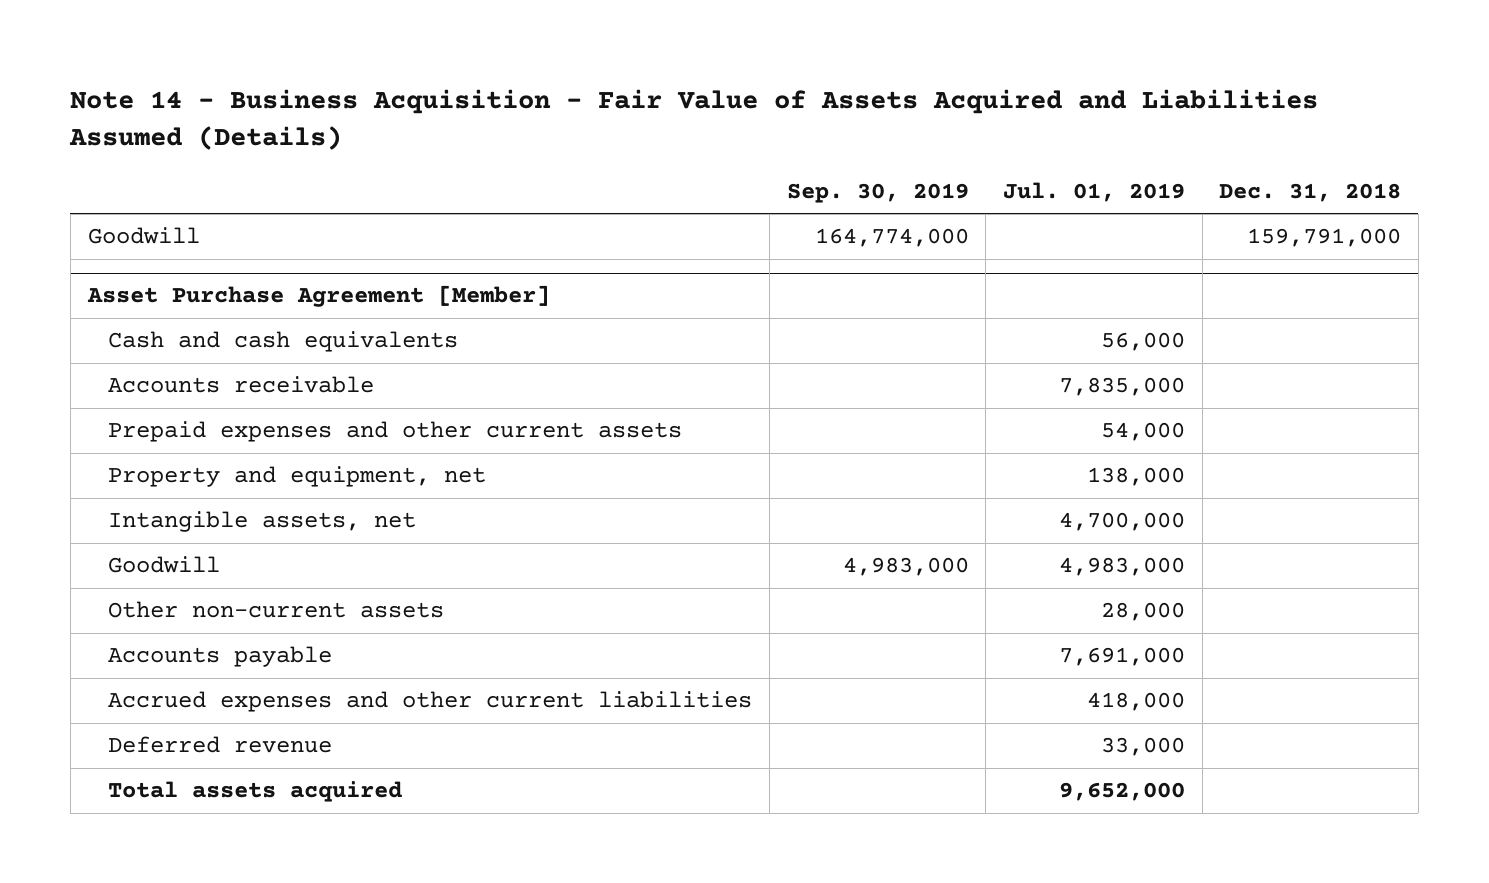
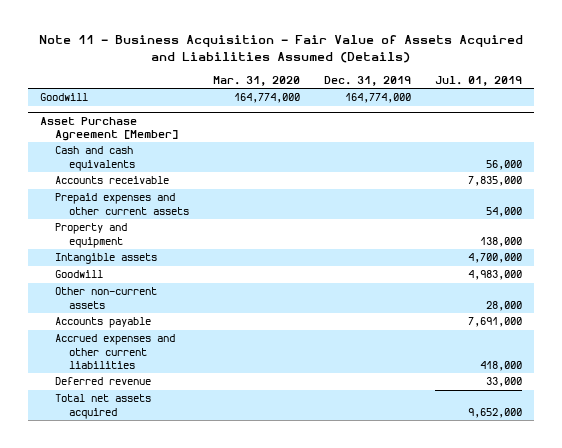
- Note 14 - Business Acquisition - Fair Value of Assets Acquired and Liabilities Assumed (Details)
+ Note 11 - Business Acquisition - Fair Value of Assets Acquired and Liabilities Assumed (Details)
- | Sep. 30, 2019 | Jul. 01, 2019 | Dec. 31, 2018
+ | Mar. 31, 2020 | Dec. 31, 2019 | Jul. 01, 2019
@ Asset Purchase Agreement [Member]
- Property and equipment, net | | 138,000 |
- Intangible assets, net | | 4,700,000 |
+ Property and equipment | | | 138,000
+ Intangible assets | | | 4,700,000
- Total assets acquired | | 9,652,000 |
+ Total net assets acquired | | | 9,652,000

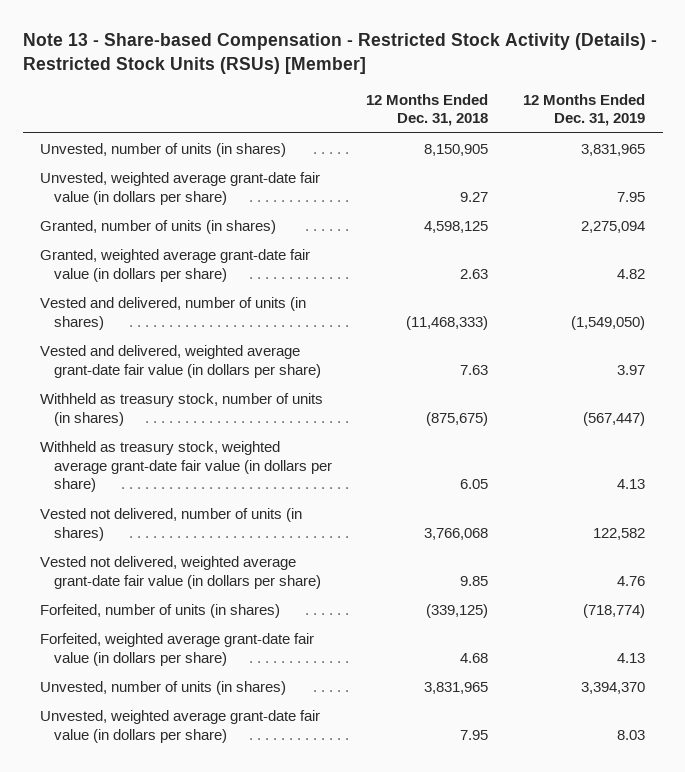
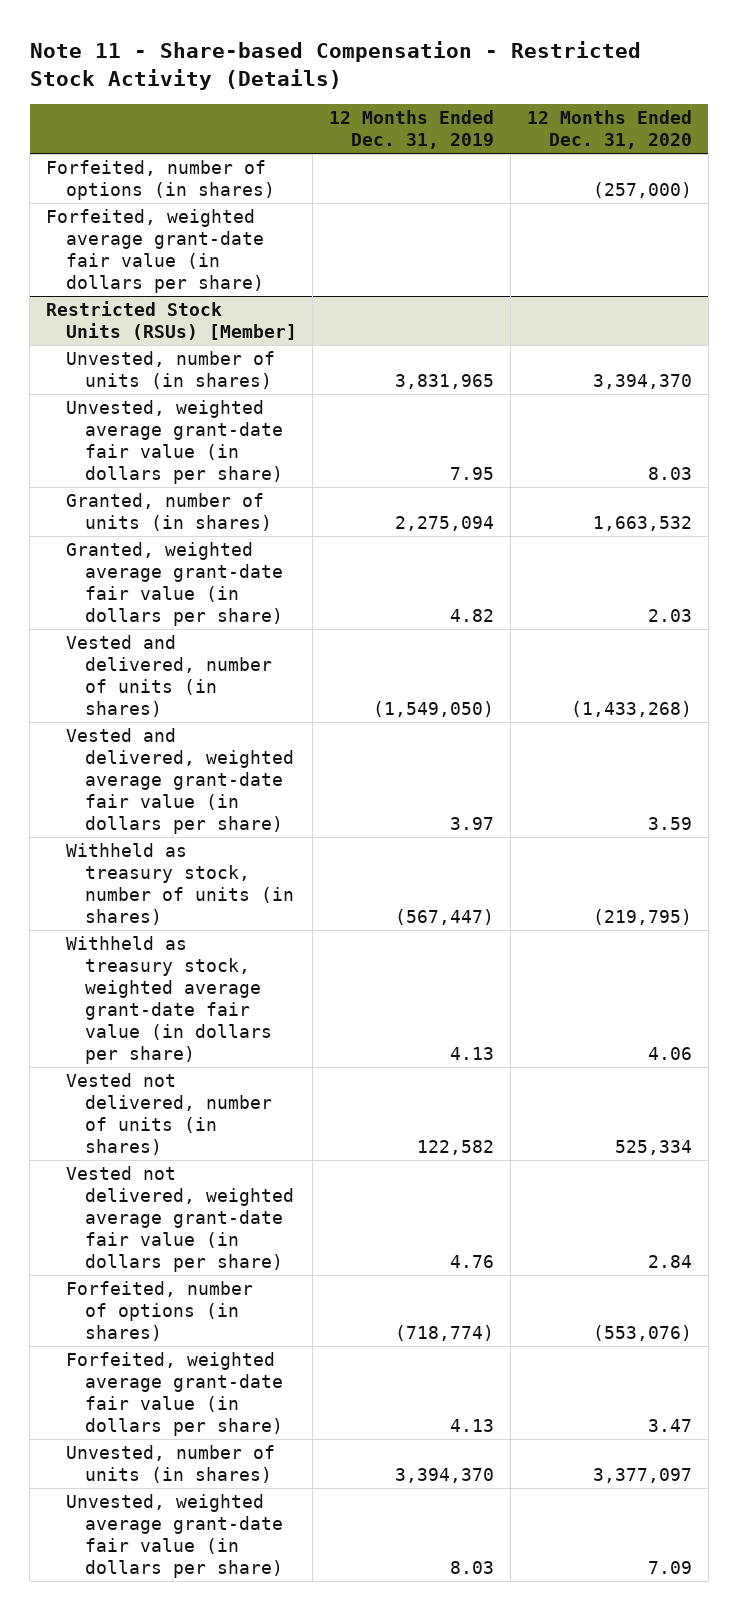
- Note 13 - Share-based Compensation - Restricted Stock Activity (Details) - Restricted Stock Units (RSUs) [Member]
+ Note 11 - Share-based Compensation - Restricted Stock Activity (Details)
- | 12 Months Ended Dec. 31, 2018 | 12 Months Ended Dec. 31, 2019
+ | 12 Months Ended Dec. 31, 2019 | 12 Months Ended Dec. 31, 2020
+ Forfeited, number of options (in shares) | | (257,000)
+ Forfeited, weighted average grant-date fair value (in dollars per share)
+ Restricted Stock Units (RSUs) [Member]
- Forfeited, number of units (in shares) | (339,125) | (718,774)
+ Forfeited, number of options (in shares) | (718,774) | (553,076)

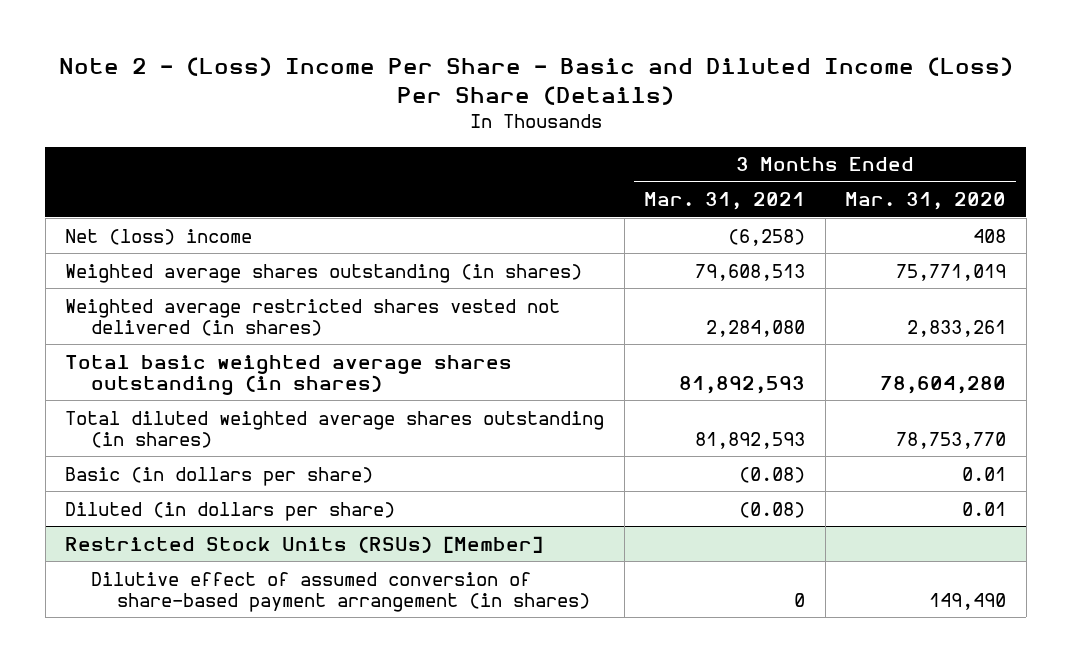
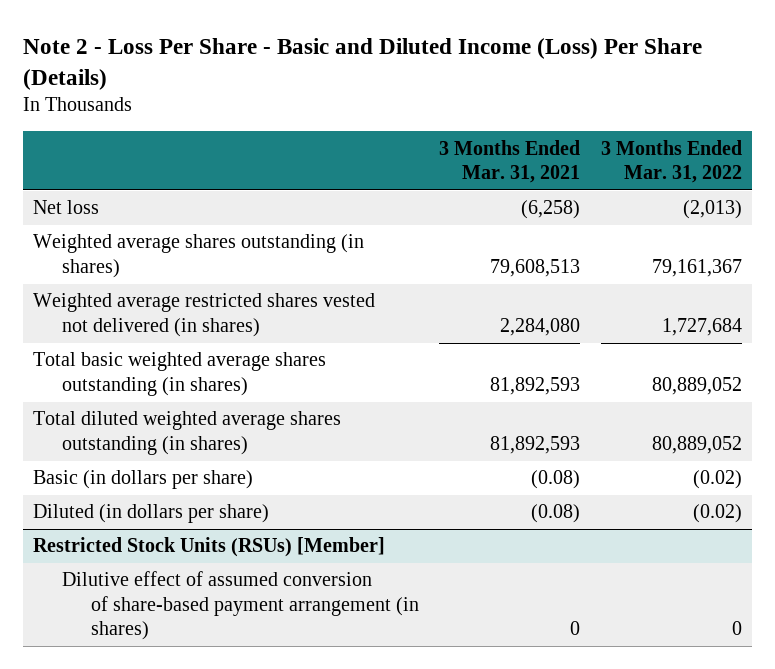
- Note 2 - (Loss) Income Per Share - Basic and Diluted Income (Loss) Per Share (Details)
+ Note 2 - Loss Per Share - Basic and Diluted Income (Loss) Per Share (Details)
- | 3 Months Ended Mar. 31, 2021 | 3 Months Ended Mar. 31, 2020
+ | 3 Months Ended Mar. 31, 2021 | 3 Months Ended Mar. 31, 2022
- Net (loss) income | (6,258) | 408
+ Net loss | (6,258) | (2,013)

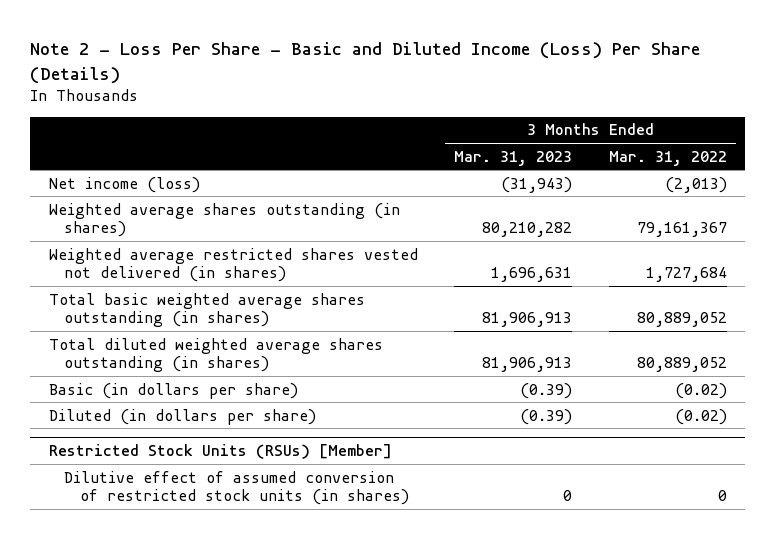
- | 3 Months Ended Mar. 31, 2021 | 3 Months Ended Mar. 31, 2022
+ | 3 Months Ended Mar. 31, 2023 | 3 Months Ended Mar. 31, 2022
- Net loss | (6,258) | (2,013)
+ Net income (loss) | (31,943) | (2,013)
@ Restricted Stock Units (RSUs) [Member]
- Dilutive effect of assumed conversion of share-based payment arrangement (in shares) | 0 | 0
+ Dilutive effect of assumed conversion of restricted stock units (in shares) | 0 | 0

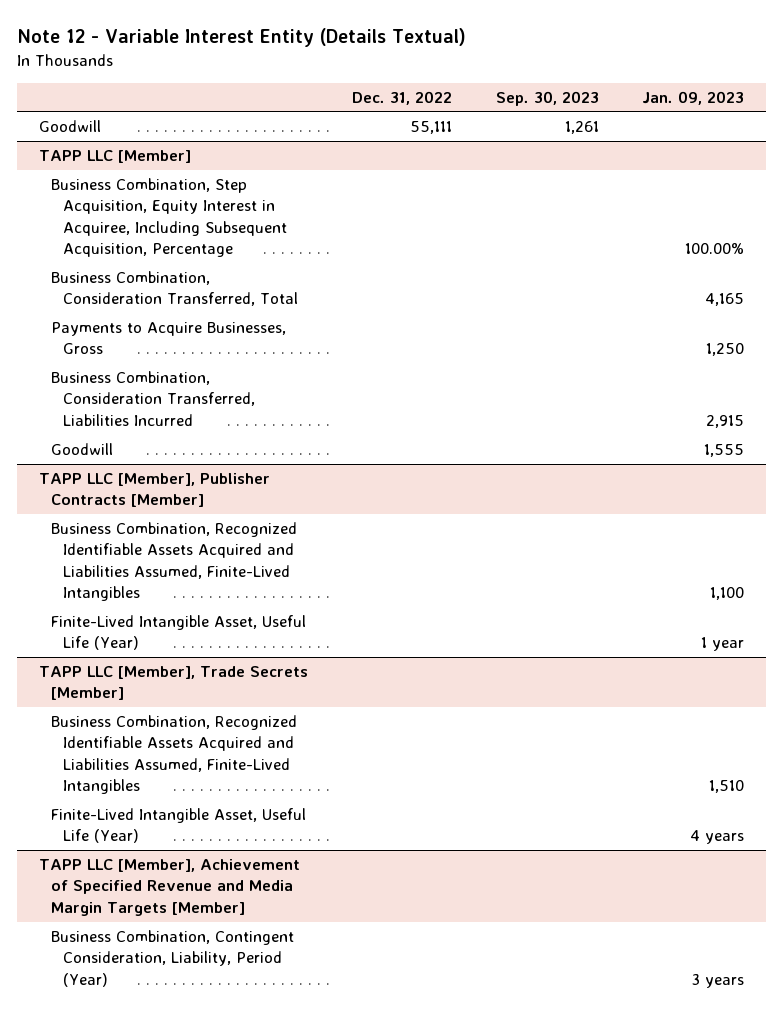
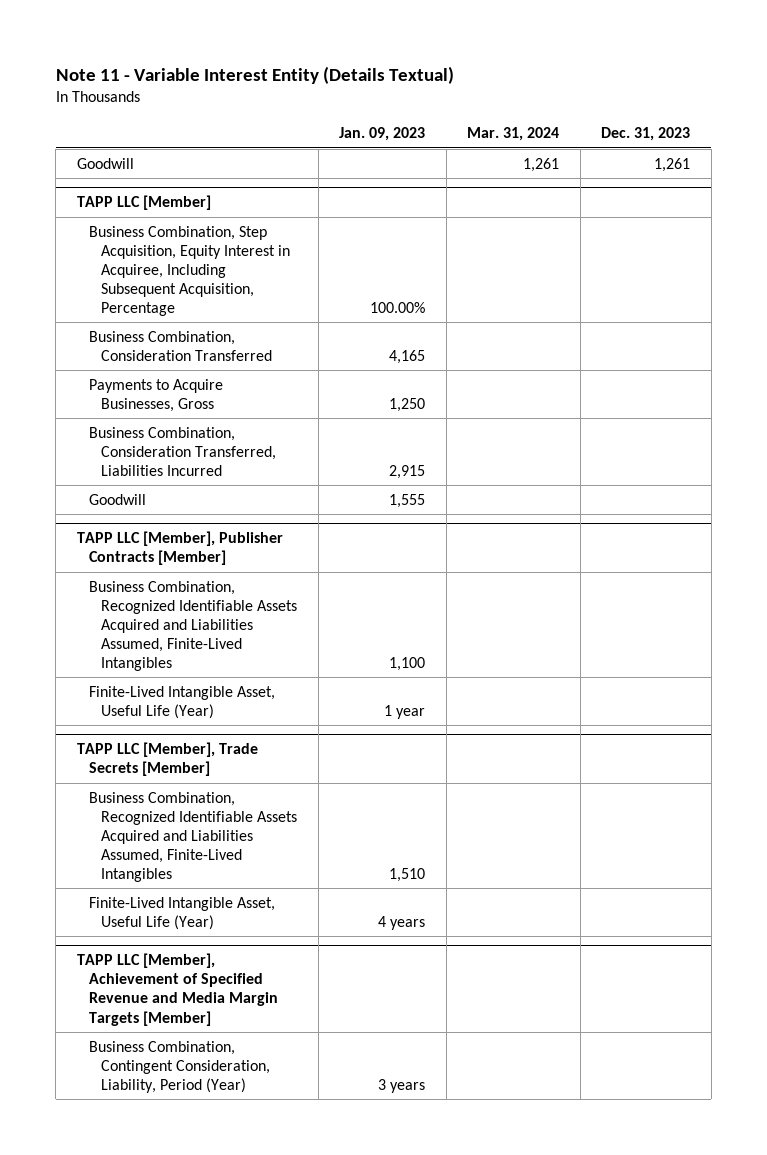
- Note 12 - Variable Interest Entity (Details Textual)
+ Note 11 - Variable Interest Entity (Details Textual)
- | Dec. 31, 2022 | Sep. 30, 2023 | Jan. 09, 2023
+ | Jan. 09, 2023 | Mar. 31, 2024 | Dec. 31, 2023
@ TAPP LLC [Member]
- Business Combination, Consideration Transferred, Total | | | 4,165
+ Business Combination, Consideration Transferred | 4,165 | |

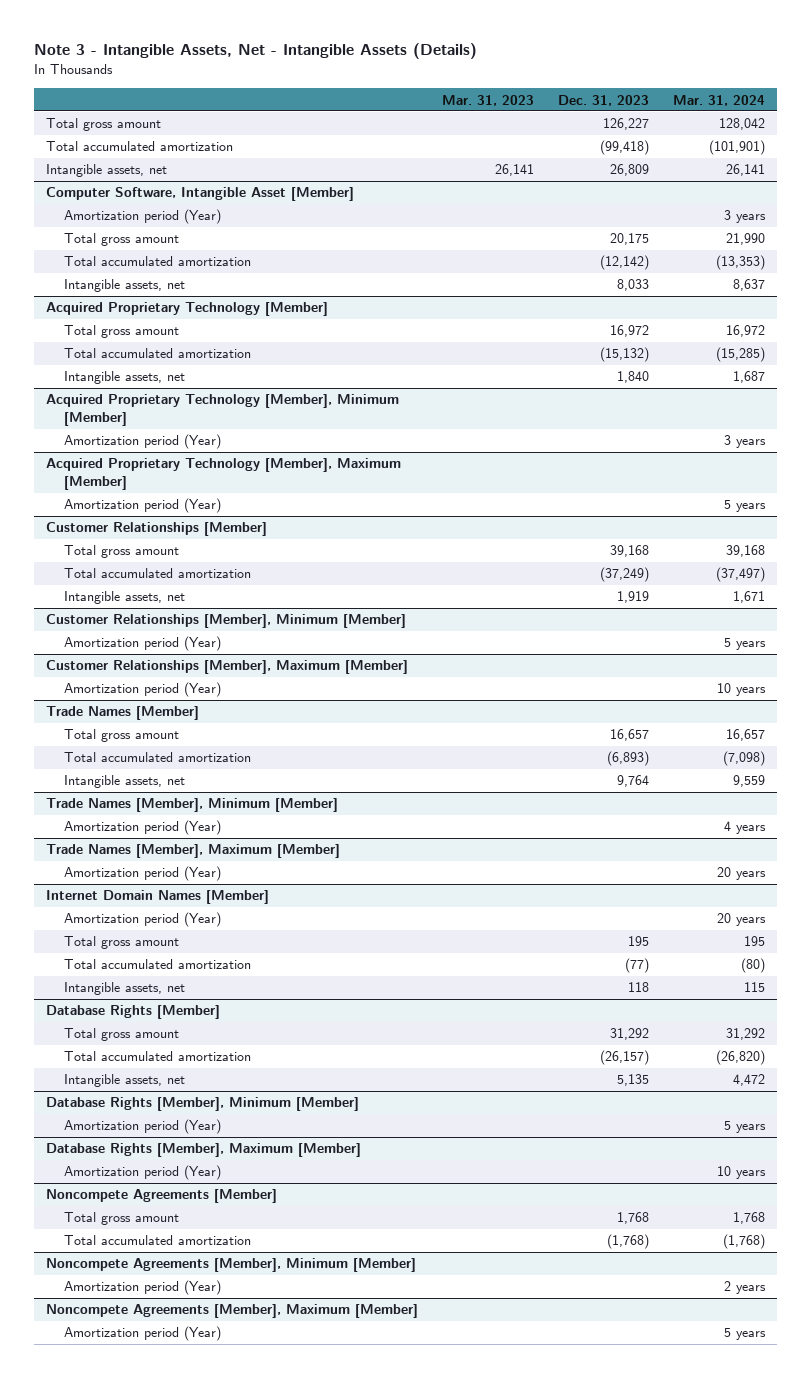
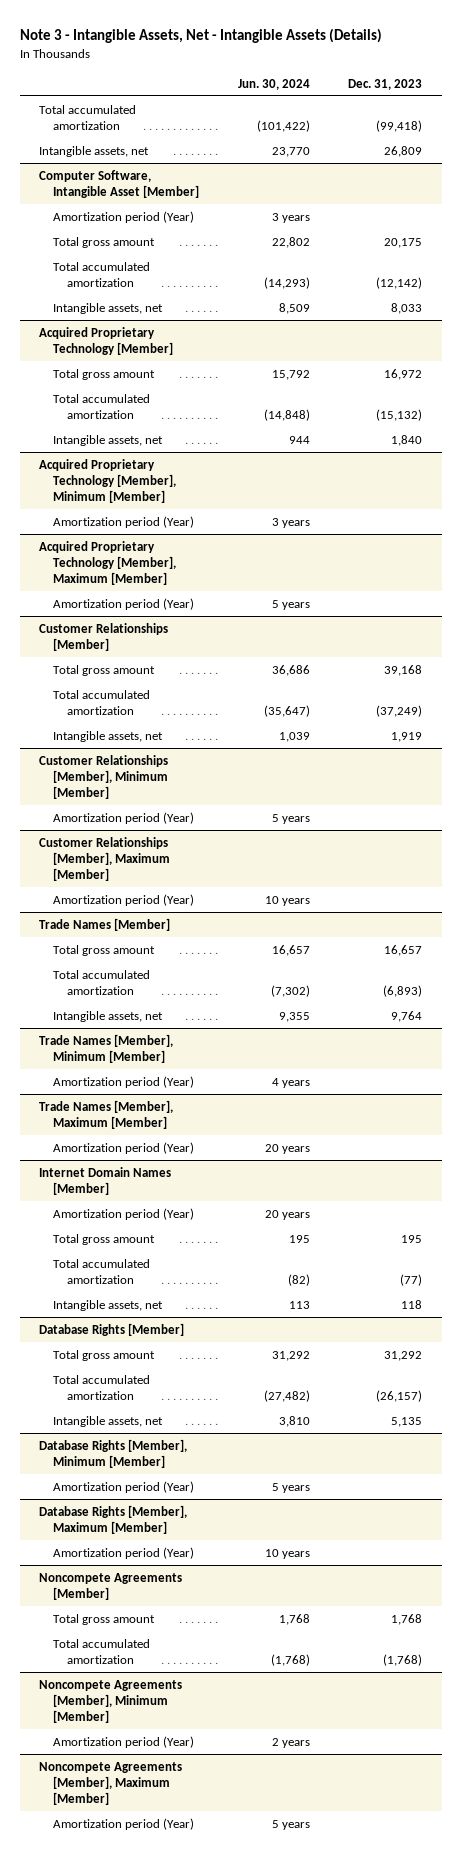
- | Mar. 31, 2023 | Dec. 31, 2023 | Mar. 31, 2024
+ | Jun. 30, 2024 | Dec. 31, 2023
- Total gross amount | | 126,227 | 128,042

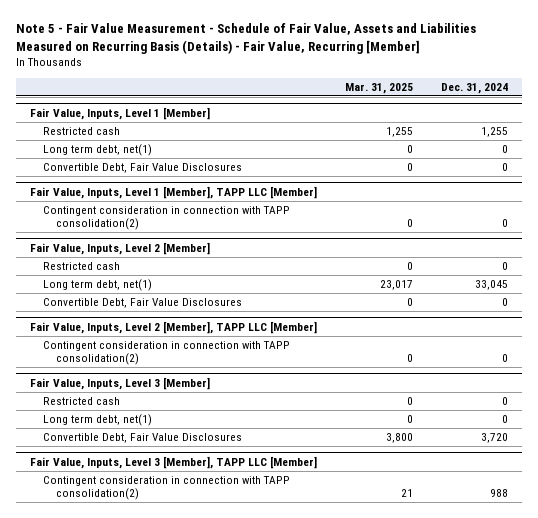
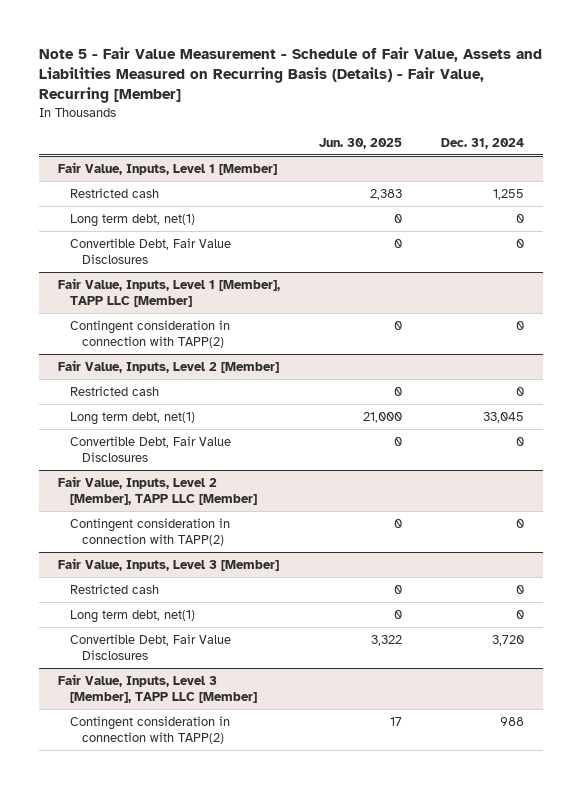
- | Mar. 31, 2025 | Dec. 31, 2024
+ | Jun. 30, 2025 | Dec. 31, 2024
@ Fair Value, Inputs, Level 1 [Member], TAPP LLC [Member]
- Contingent consideration in connection with TAPP consolidation(2) | 0 | 0
+ Contingent consideration in connection with TAPP(2) | 0 | 0
@ Fair Value, Inputs, Level 2 [Member], TAPP LLC [Member]
- Contingent consideration in connection with TAPP consolidation(2) | 0 | 0
+ Contingent consideration in connection with TAPP(2) | 0 | 0
@ Fair Value, Inputs, Level 3 [Member], TAPP LLC [Member]
- Contingent consideration in connection with TAPP consolidation(2) | 21 | 988
+ Contingent consideration in connection with TAPP(2) | 17 | 988

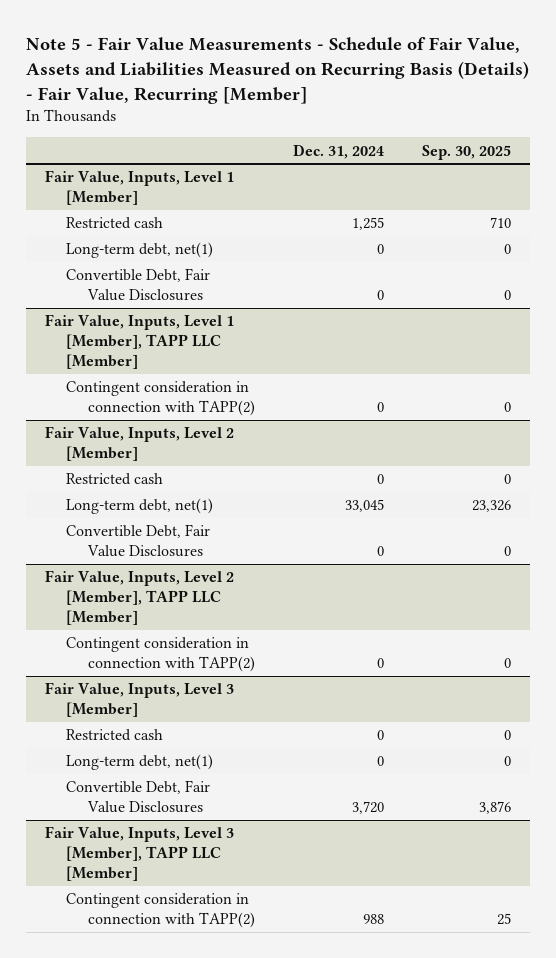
- Note 5 - Fair Value Measurement - Schedule of Fair Value, Assets and Liabilities Measured on Recurring Basis (Details) - Fair Value, Recurring [Member]
+ Note 5 - Fair Value Measurements - Schedule of Fair Value, Assets and Liabilities Measured on Recurring Basis (Details) - Fair Value, Recurring [Member]
- | Jun. 30, 2025 | Dec. 31, 2024
+ | Dec. 31, 2024 | Sep. 30, 2025
@ Fair Value, Inputs, Level 1 [Member]
- Long term debt, net(1) | 0 | 0
+ Long-term debt, net(1) | 0 | 0
@ Fair Value, Inputs, Level 2 [Member]
- Long term debt, net(1) | 21,000 | 33,045
+ Long-term debt, net(1) | 33,045 | 23,326
@ Fair Value, Inputs, Level 3 [Member]
- Long term debt, net(1) | 0 | 0
+ Long-term debt, net(1) | 0 | 0

